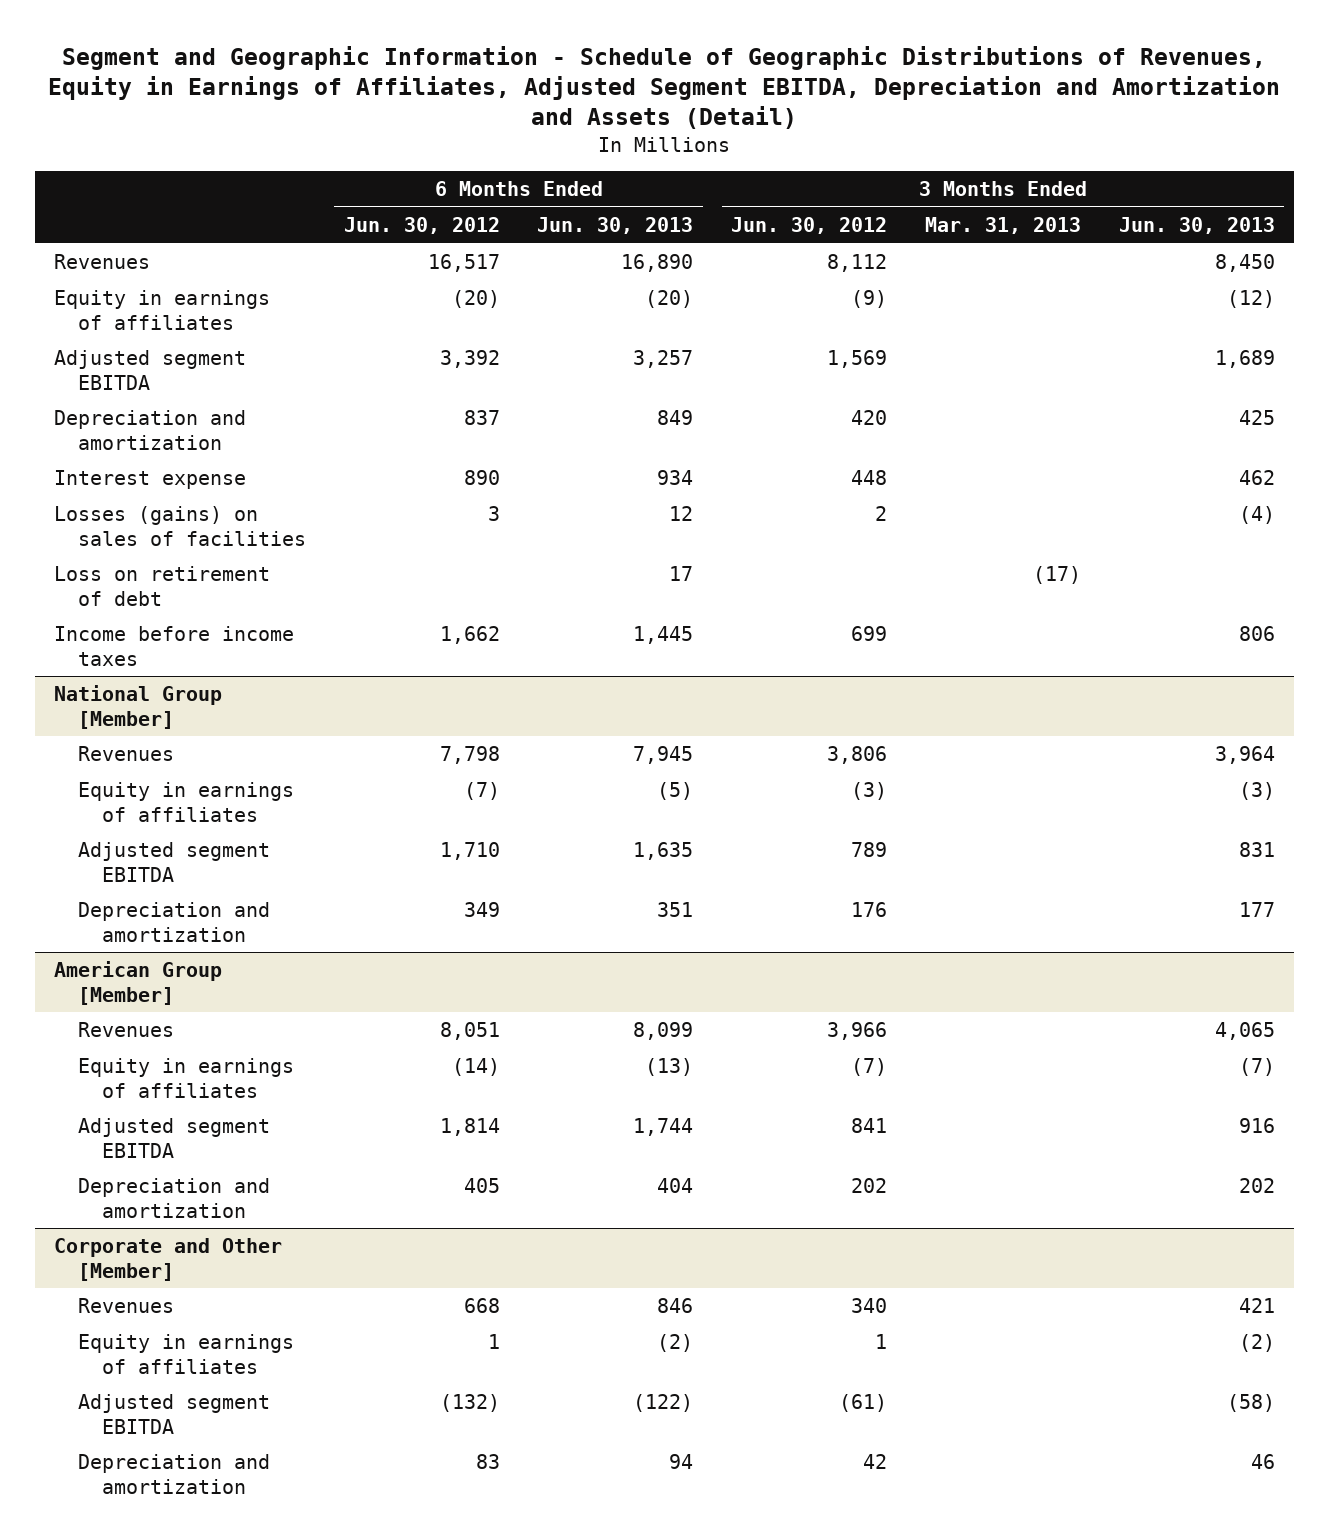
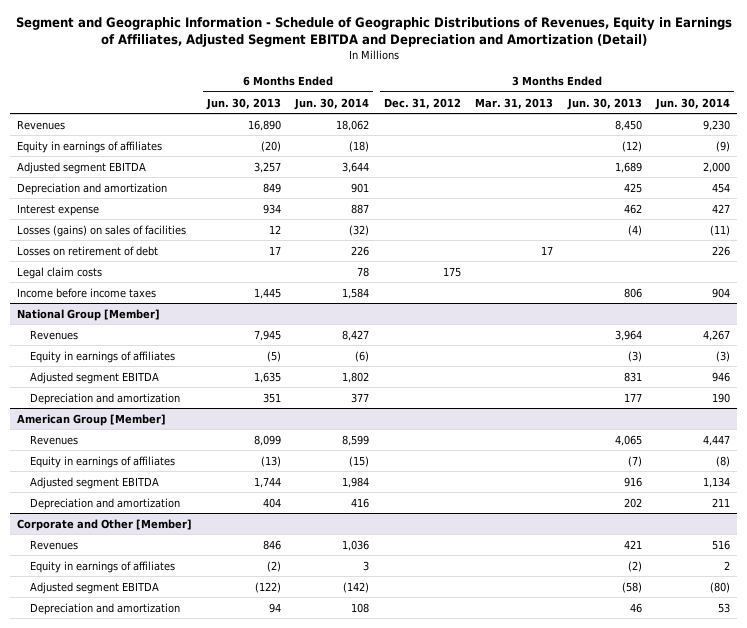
- Segment and Geographic Information - Schedule of Geographic Distributions of Revenues, Equity in Earnings of Affiliates, Adjusted Segment EBITDA, Depreciation and Amortization and Assets (Detail)
+ Segment and Geographic Information - Schedule of Geographic Distributions of Revenues, Equity in Earnings of Affiliates, Adjusted Segment EBITDA and Depreciation and Amortization (Detail)
- | 6 Months Ended Jun. 30, 2012 | 6 Months Ended Jun. 30, 2013 | 3 Months Ended Jun. 30, 2012 | 3 Months Ended Mar. 31, 2013 | 3 Months Ended Jun. 30, 2013
+ | 6 Months Ended Jun. 30, 2013 | 6 Months Ended Jun. 30, 2014 | 3 Months Ended Dec. 31, 2012 | 3 Months Ended Mar. 31, 2013 | 3 Months Ended Jun. 30, 2013 | 3 Months Ended Jun. 30, 2014
- Loss on retirement of debt | | 17 | | (17) |
+ Losses on retirement of debt | 17 | 226 | | 17 | | 226
+ Legal claim costs | | 78 | 175 | | |

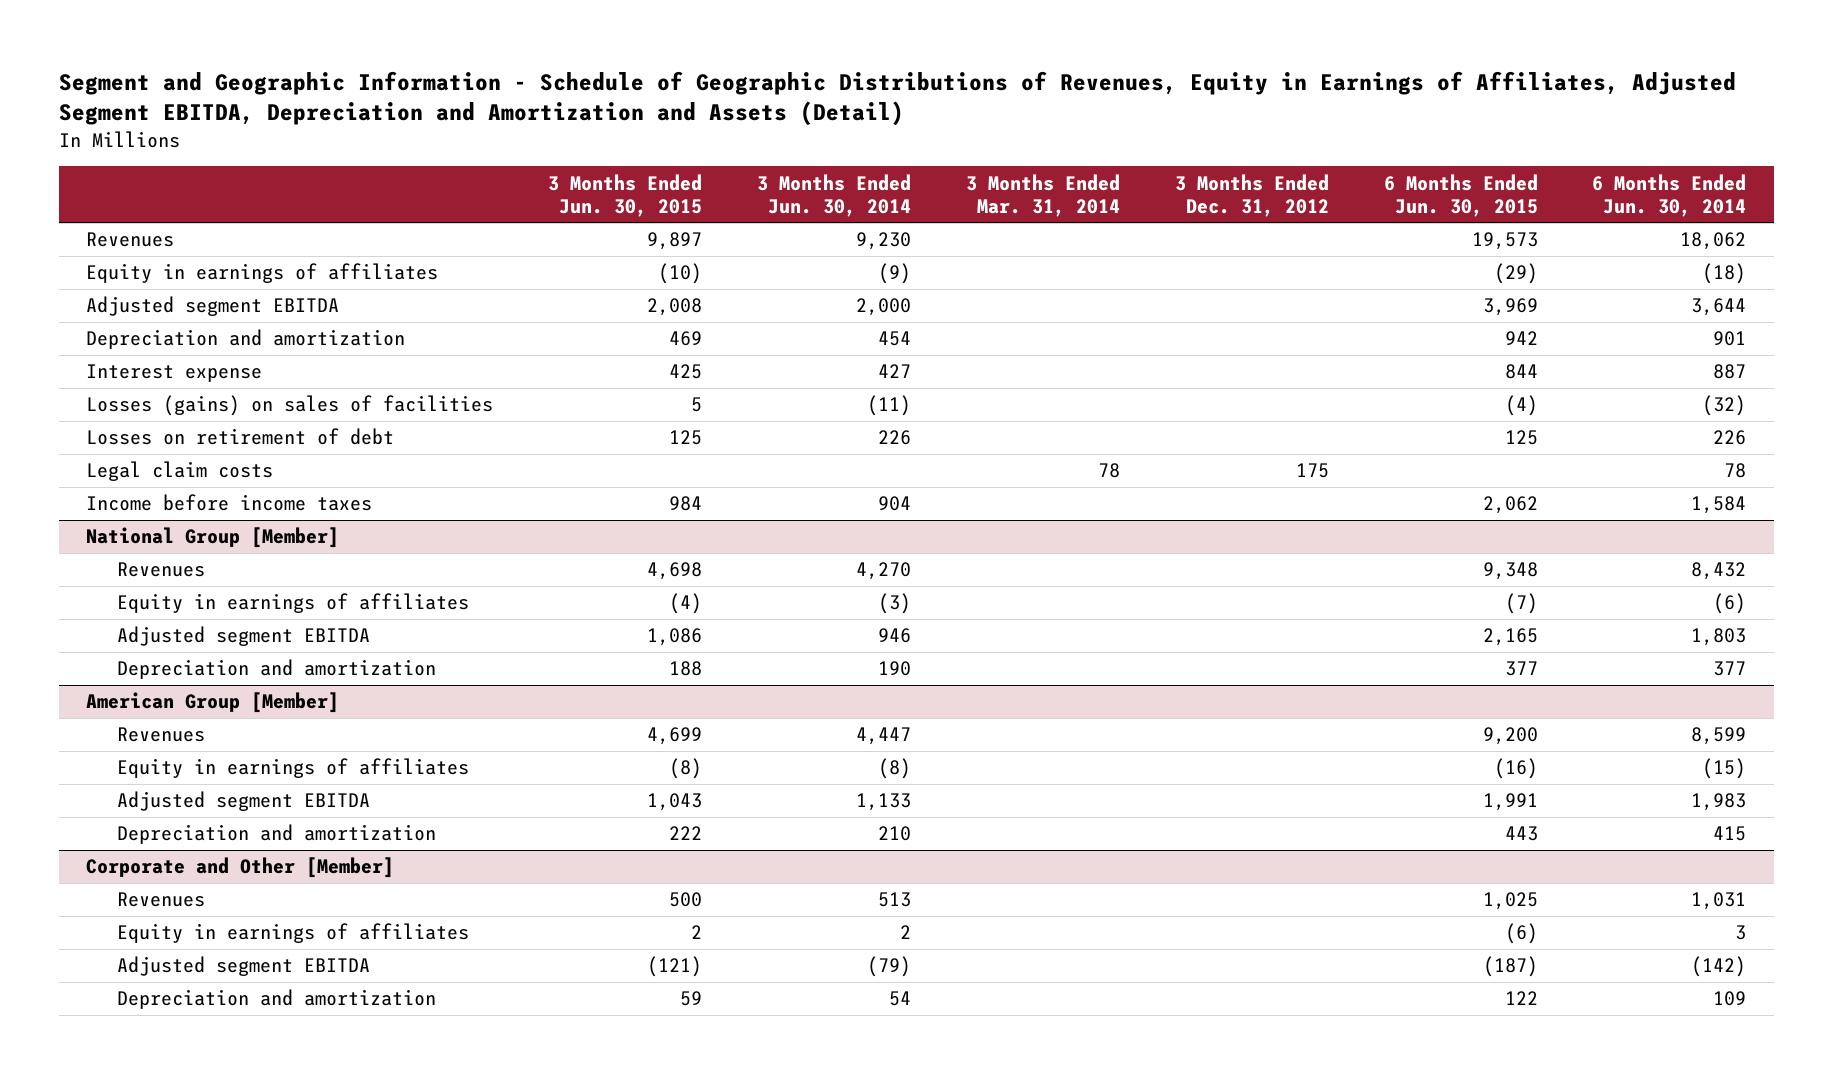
- Segment and Geographic Information - Schedule of Geographic Distributions of Revenues, Equity in Earnings of Affiliates, Adjusted Segment EBITDA and Depreciation and Amortization (Detail)
+ Segment and Geographic Information - Schedule of Geographic Distributions of Revenues, Equity in Earnings of Affiliates, Adjusted Segment EBITDA, Depreciation and Amortization and Assets (Detail)
- | 6 Months Ended Jun. 30, 2013 | 6 Months Ended Jun. 30, 2014 | 3 Months Ended Dec. 31, 2012 | 3 Months Ended Mar. 31, 2013 | 3 Months Ended Jun. 30, 2013 | 3 Months Ended Jun. 30, 2014
+ | 3 Months Ended Jun. 30, 2015 | 3 Months Ended Jun. 30, 2014 | 3 Months Ended Mar. 31, 2014 | 3 Months Ended Dec. 31, 2012 | 6 Months Ended Jun. 30, 2015 | 6 Months Ended Jun. 30, 2014
@ National Group [Member]
- Revenues | 7,945 | 8,427 | | | 3,964 | 4,267
+ Revenues | 4,698 | 4,270 | | | 9,348 | 8,432
- Adjusted segment EBITDA | 1,635 | 1,802 | | | 831 | 946
+ Adjusted segment EBITDA | 1,086 | 946 | | | 2,165 | 1,803
@ American Group [Member]
- Adjusted segment EBITDA | 1,744 | 1,984 | | | 916 | 1,134
- Depreciation and amortization | 404 | 416 | | | 202 | 211
+ Adjusted segment EBITDA | 1,043 | 1,133 | | | 1,991 | 1,983
+ Depreciation and amortization | 222 | 210 | | | 443 | 415
@ Corporate and Other [Member]
- Revenues | 846 | 1,036 | | | 421 | 516
+ Revenues | 500 | 513 | | | 1,025 | 1,031
- Adjusted segment EBITDA | (122) | (142) | | | (58) | (80)
- Depreciation and amortization | 94 | 108 | | | 46 | 53
+ Adjusted segment EBITDA | (121) | (79) | | | (187) | (142)
+ Depreciation and amortization | 59 | 54 | | | 122 | 109

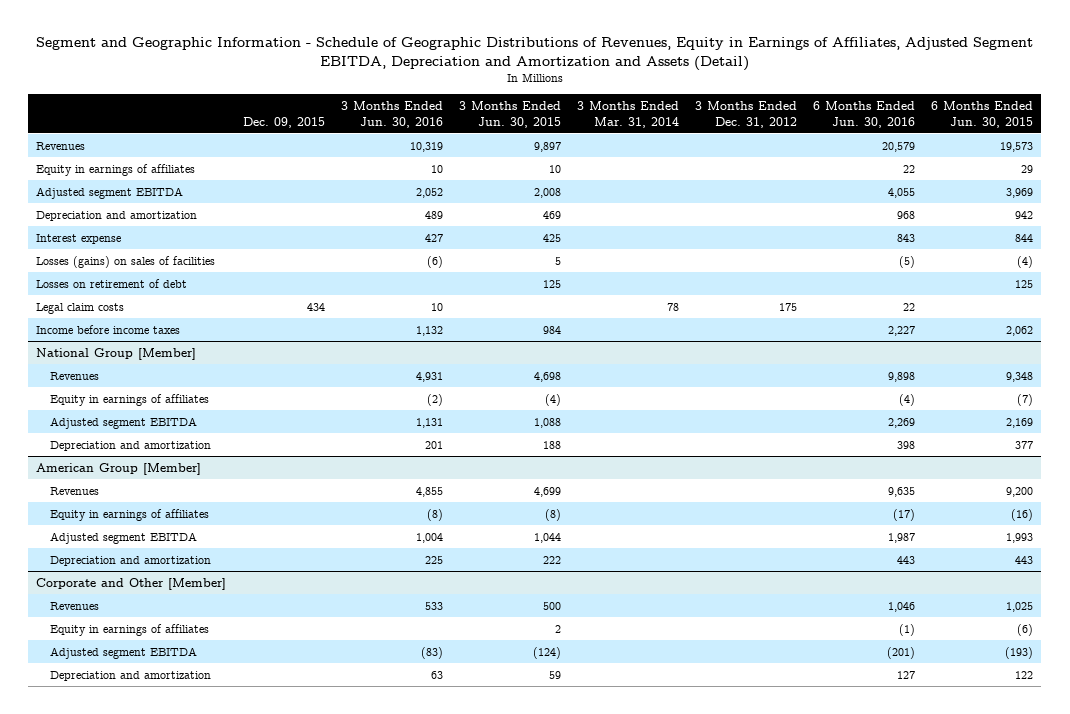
- | 3 Months Ended Jun. 30, 2015 | 3 Months Ended Jun. 30, 2014 | 3 Months Ended Mar. 31, 2014 | 3 Months Ended Dec. 31, 2012 | 6 Months Ended Jun. 30, 2015 | 6 Months Ended Jun. 30, 2014
+ | Dec. 09, 2015 | 3 Months Ended Jun. 30, 2016 | 3 Months Ended Jun. 30, 2015 | 3 Months Ended Mar. 31, 2014 | 3 Months Ended Dec. 31, 2012 | 6 Months Ended Jun. 30, 2016 | 6 Months Ended Jun. 30, 2015
- Equity in earnings of affiliates | (10) | (9) | | | (29) | (18)
+ Equity in earnings of affiliates | | 10 | 10 | | | 22 | 29
@ National Group [Member]
- Adjusted segment EBITDA | 1,086 | 946 | | | 2,165 | 1,803
+ Adjusted segment EBITDA | | 1,131 | 1,088 | | | 2,269 | 2,169
@ American Group [Member]
- Adjusted segment EBITDA | 1,043 | 1,133 | | | 1,991 | 1,983
+ Adjusted segment EBITDA | | 1,004 | 1,044 | | | 1,987 | 1,993
@ Corporate and Other [Member]
- Adjusted segment EBITDA | (121) | (79) | | | (187) | (142)
+ Adjusted segment EBITDA | | (83) | (124) | | | (201) | (193)

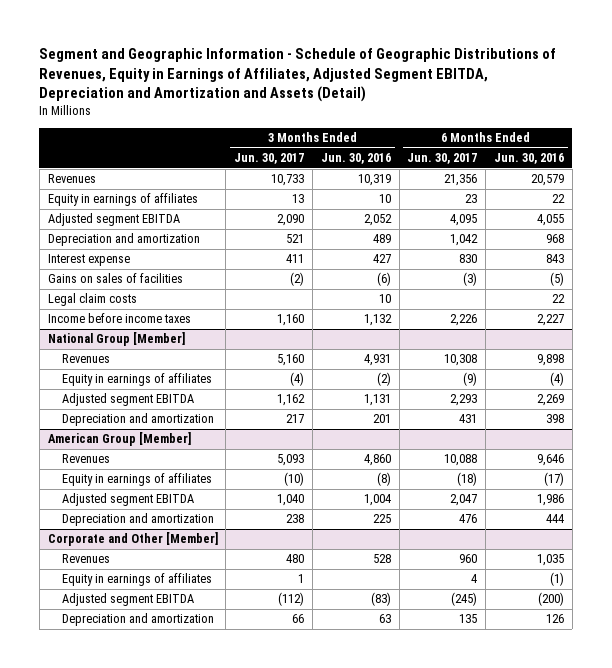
- | Dec. 09, 2015 | 3 Months Ended Jun. 30, 2016 | 3 Months Ended Jun. 30, 2015 | 3 Months Ended Mar. 31, 2014 | 3 Months Ended Dec. 31, 2012 | 6 Months Ended Jun. 30, 2016 | 6 Months Ended Jun. 30, 2015
+ | 3 Months Ended Jun. 30, 2017 | 3 Months Ended Jun. 30, 2016 | 6 Months Ended Jun. 30, 2017 | 6 Months Ended Jun. 30, 2016
- Losses (gains) on sales of facilities | | (6) | 5 | | | (5) | (4)
- Losses on retirement of debt | | | 125 | | | | 125
+ Gains on sales of facilities | (2) | (6) | (3) | (5)
@ American Group [Member]
- Revenues | | 4,855 | 4,699 | | | 9,635 | 9,200
+ Revenues | 5,093 | 4,860 | 10,088 | 9,646
- Adjusted segment EBITDA | | 1,004 | 1,044 | | | 1,987 | 1,993
- Depreciation and amortization | | 225 | 222 | | | 443 | 443
+ Adjusted segment EBITDA | 1,040 | 1,004 | 2,047 | 1,986
+ Depreciation and amortization | 238 | 225 | 476 | 444
@ Corporate and Other [Member]
- Revenues | | 533 | 500 | | | 1,046 | 1,025
+ Revenues | 480 | 528 | 960 | 1,035
- Adjusted segment EBITDA | | (83) | (124) | | | (201) | (193)
- Depreciation and amortization | | 63 | 59 | | | 127 | 122
+ Adjusted segment EBITDA | (112) | (83) | (245) | (200)
+ Depreciation and amortization | 66 | 63 | 135 | 126

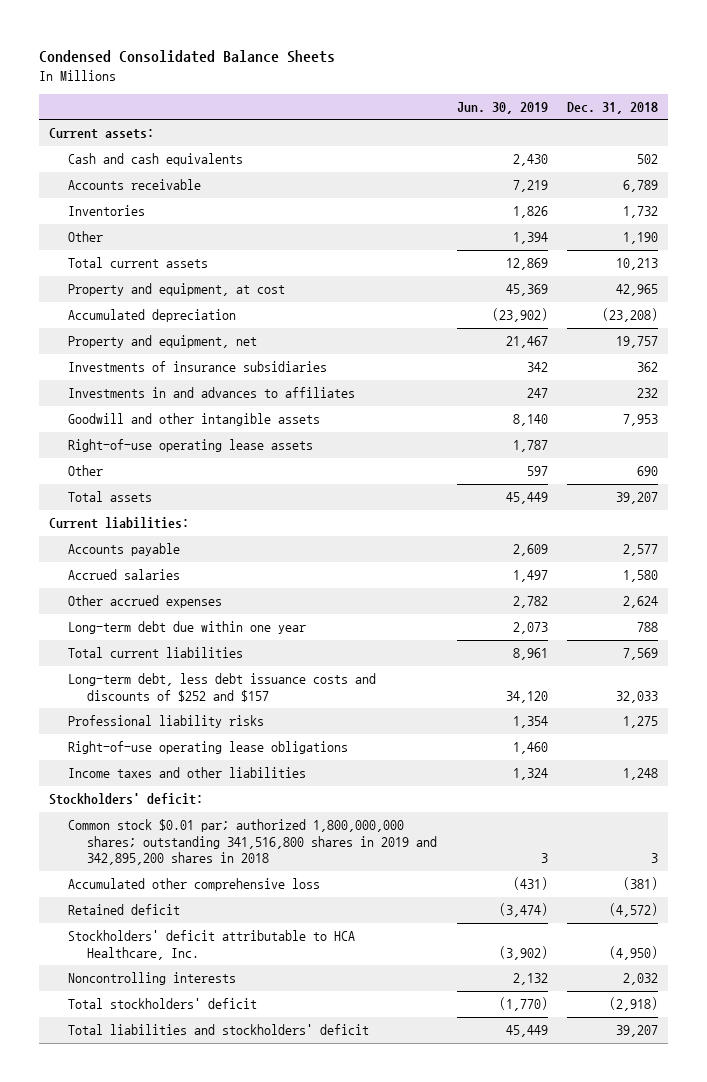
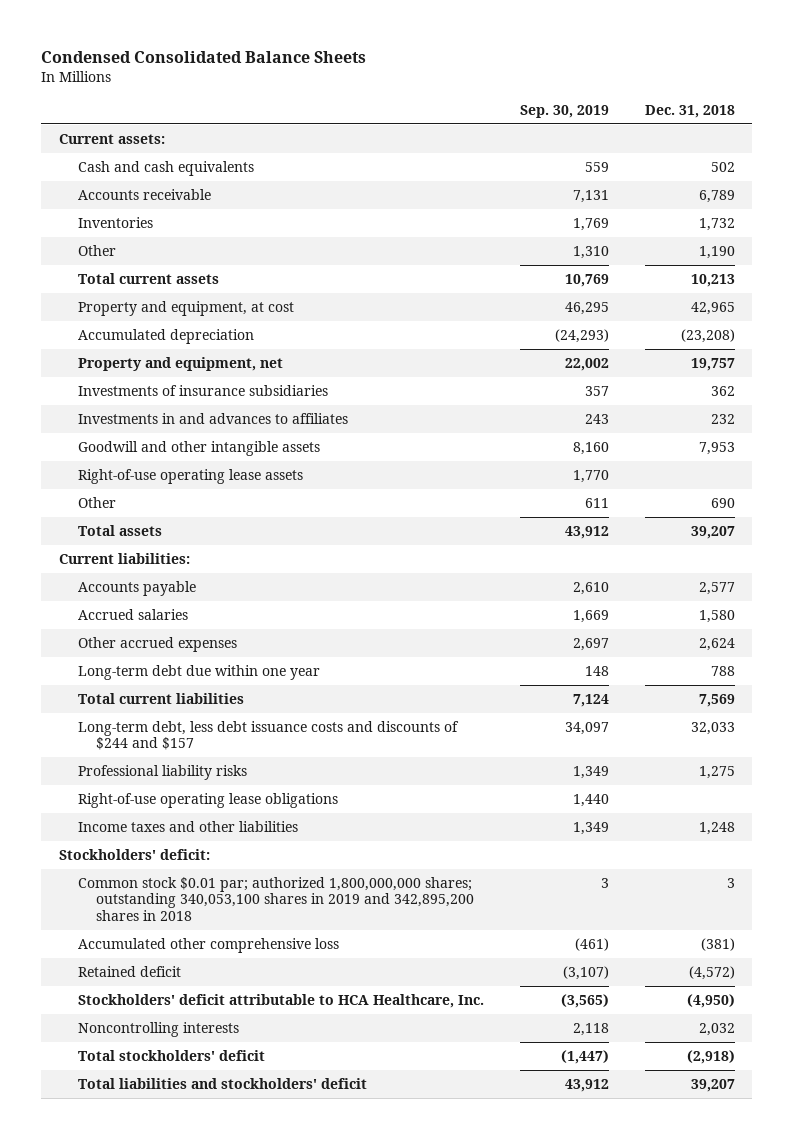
- | Jun. 30, 2019 | Dec. 31, 2018
+ | Sep. 30, 2019 | Dec. 31, 2018
- Long-term debt, less debt issuance costs and discounts of $252 and $157 | 34,120 | 32,033
+ Long-term debt, less debt issuance costs and discounts of $244 and $157 | 34,097 | 32,033
- Common stock $0.01 par; authorized 1,800,000,000 shares; outstanding 341,516,800 shares in 2019 and 342,895,200 shares in 2018 | 3 | 3
+ Common stock $0.01 par; authorized 1,800,000,000 shares; outstanding 340,053,100 shares in 2019 and 342,895,200 shares in 2018 | 3 | 3

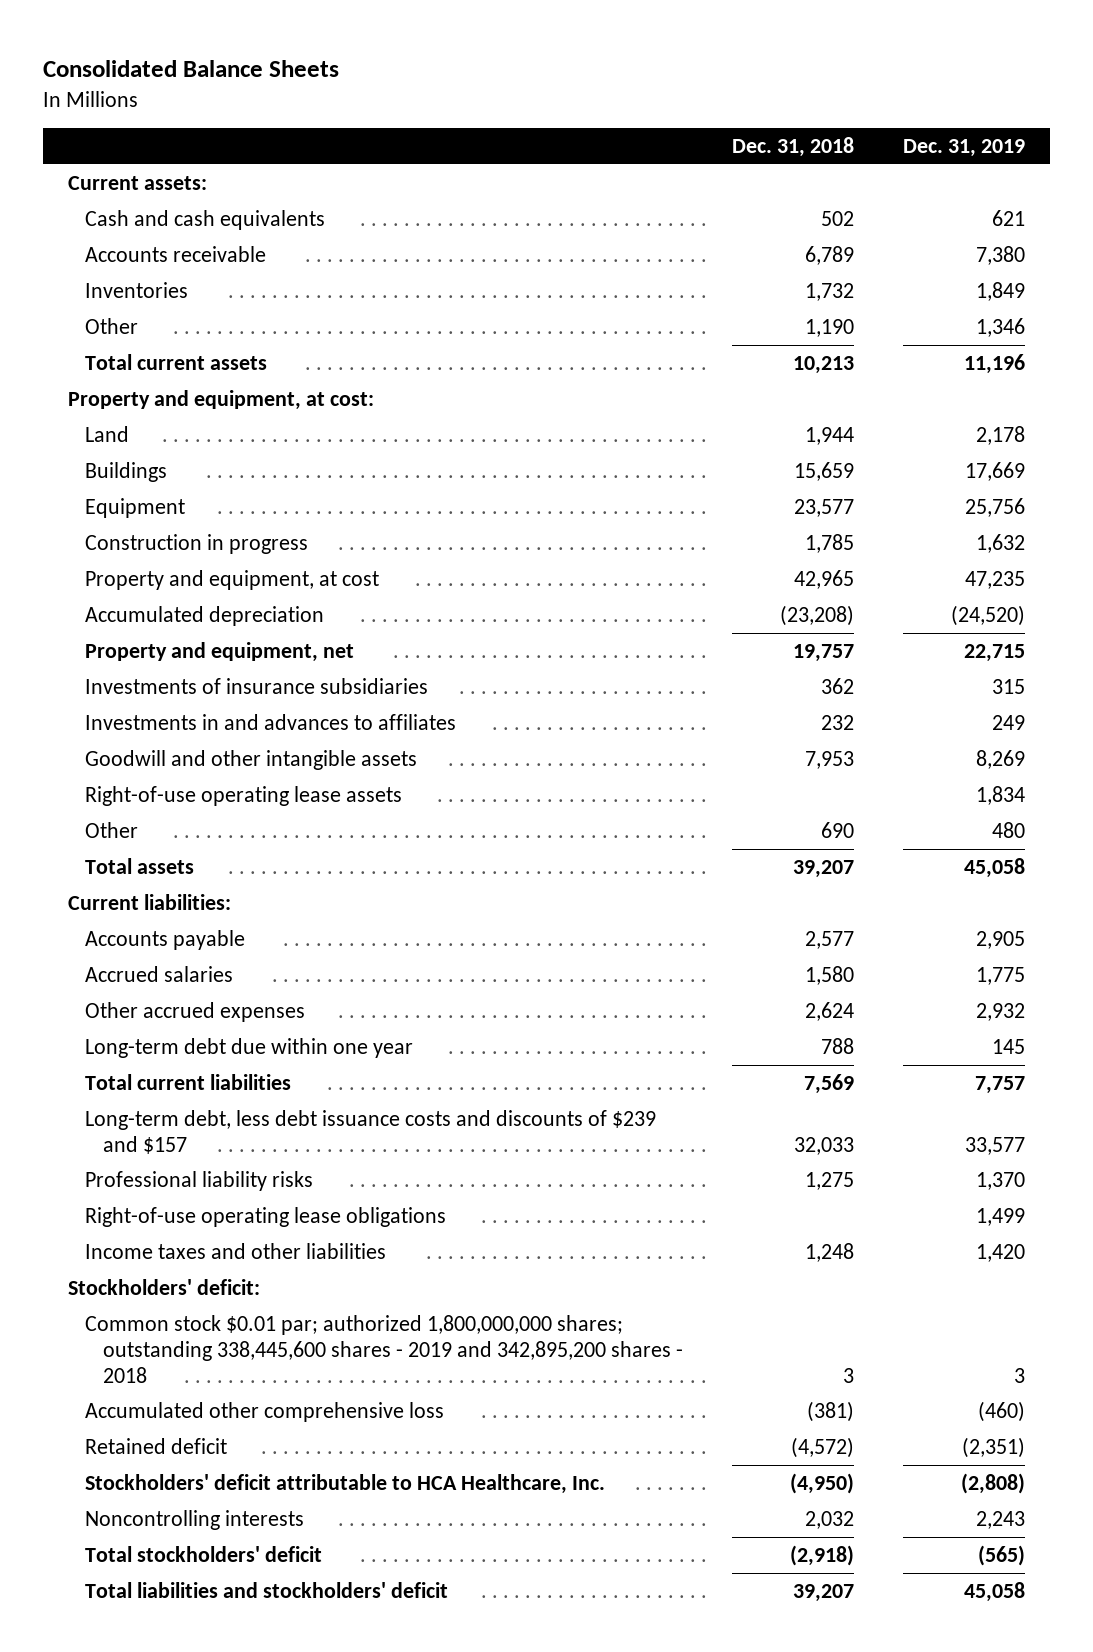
- Condensed Consolidated Balance Sheets
+ Consolidated Balance Sheets
- | Sep. 30, 2019 | Dec. 31, 2018
+ | Dec. 31, 2018 | Dec. 31, 2019
+ Property and equipment, at cost:
+ Land | 1,944 | 2,178
+ Buildings | 15,659 | 17,669
+ Equipment | 23,577 | 25,756
+ Construction in progress | 1,785 | 1,632
- Long-term debt, less debt issuance costs and discounts of $244 and $157 | 34,097 | 32,033
+ Long-term debt, less debt issuance costs and discounts of $239 and $157 | 32,033 | 33,577
- Common stock $0.01 par; authorized 1,800,000,000 shares; outstanding 340,053,100 shares in 2019 and 342,895,200 shares in 2018 | 3 | 3
+ Common stock $0.01 par; authorized 1,800,000,000 shares; outstanding 338,445,600 shares - 2019 and 342,895,200 shares - 2018 | 3 | 3

